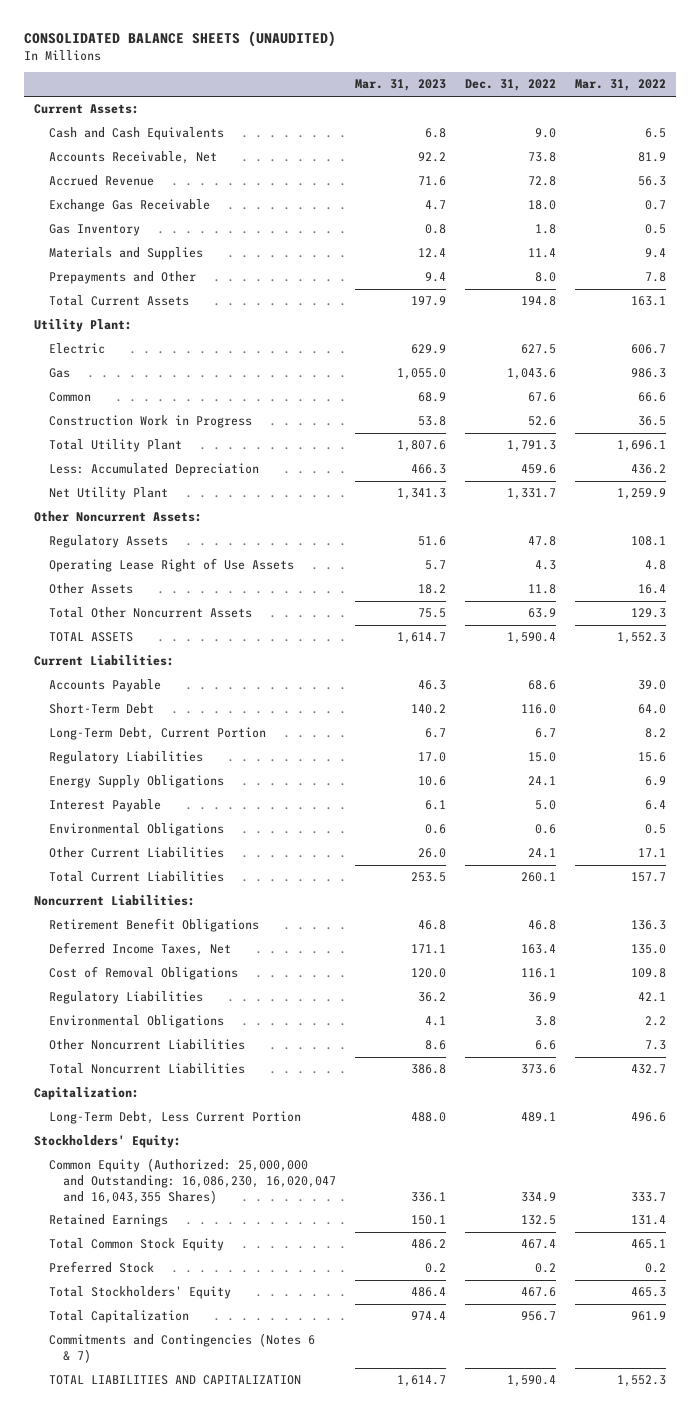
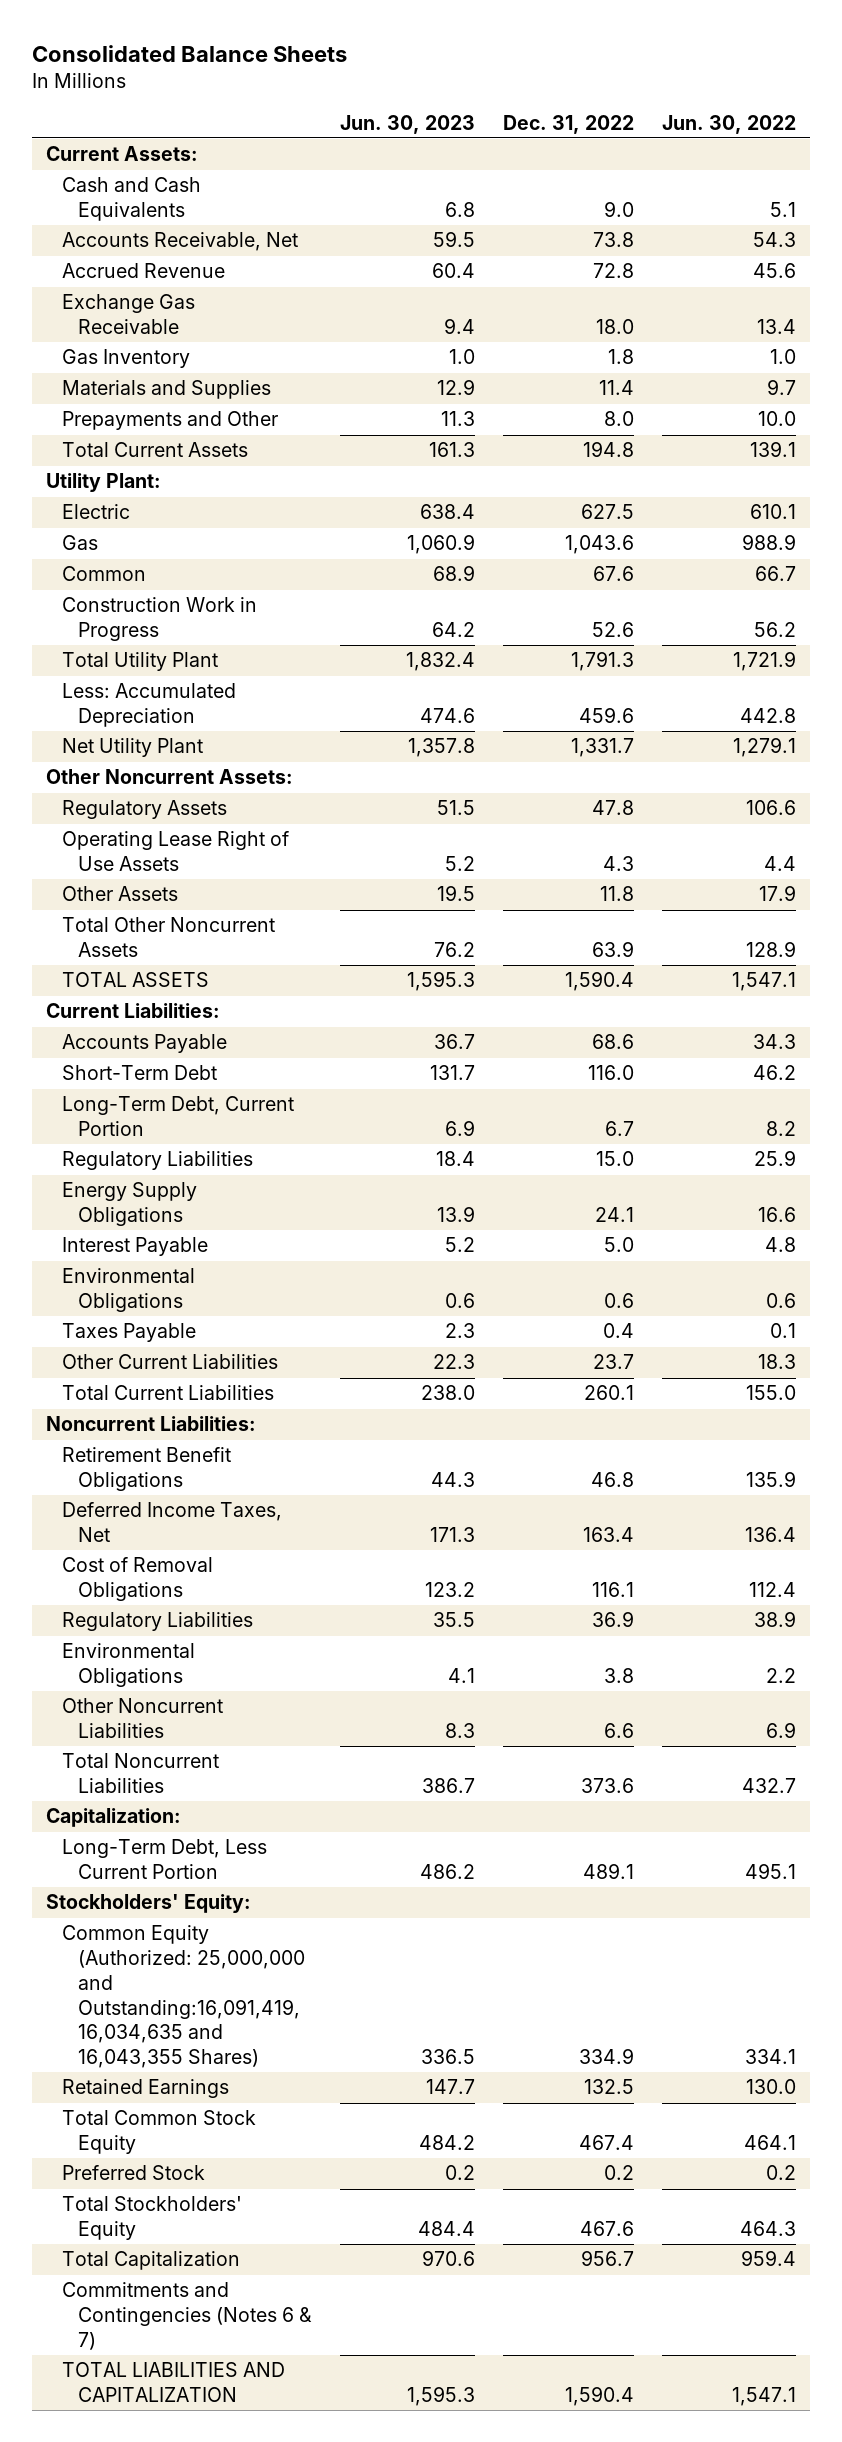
- CONSOLIDATED BALANCE SHEETS (UNAUDITED)
+ Consolidated Balance Sheets
- | Mar. 31, 2023 | Dec. 31, 2022 | Mar. 31, 2022
+ | Jun. 30, 2023 | Dec. 31, 2022 | Jun. 30, 2022
- Other Current Liabilities | 26.0 | 24.1 | 17.1
+ Taxes Payable | 2.3 | 0.4 | 0.1
+ Other Current Liabilities | 22.3 | 23.7 | 18.3
- Common Equity (Authorized: 25,000,000 and Outstanding: 16,086,230, 16,020,047 and 16,043,355 Shares) | 336.1 | 334.9 | 333.7
+ Common Equity (Authorized: 25,000,000 and Outstanding:16,091,419, 16,034,635 and 16,043,355 Shares) | 336.5 | 334.9 | 334.1

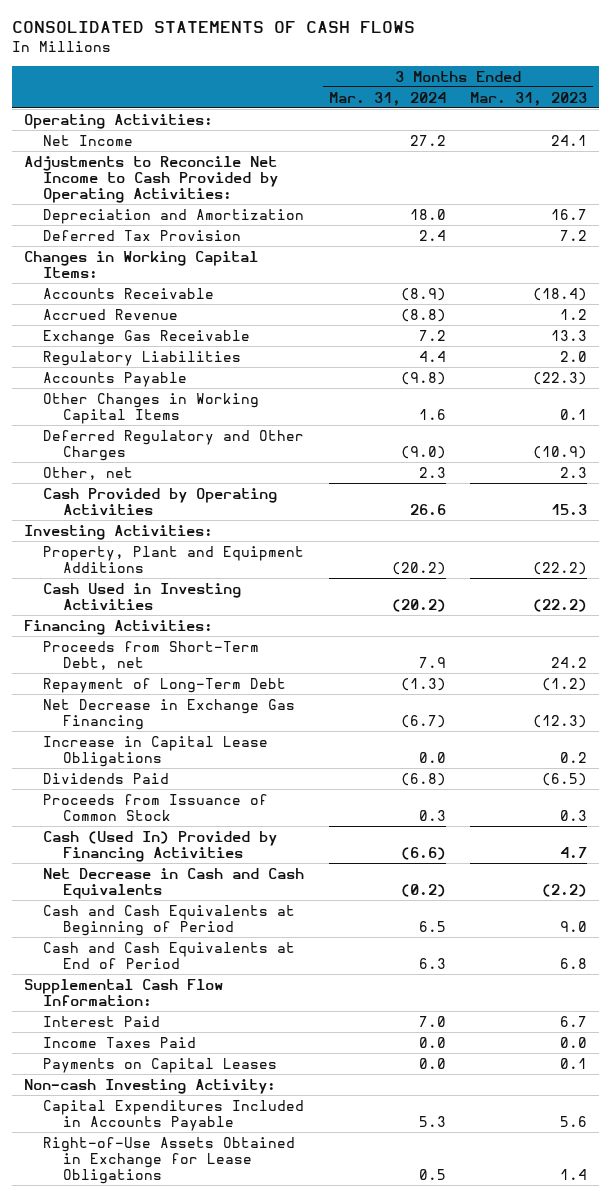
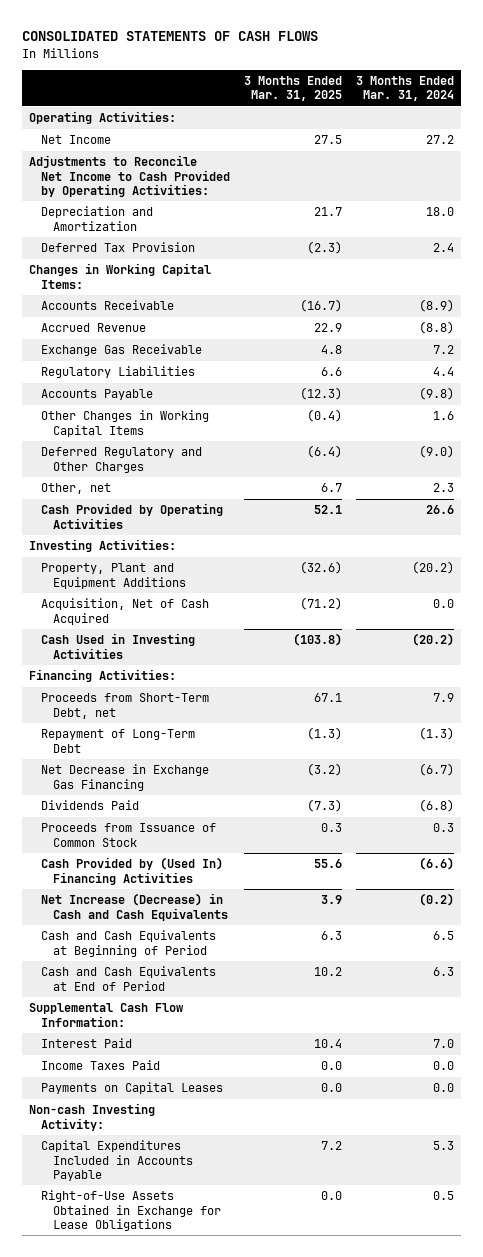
- | 3 Months Ended Mar. 31, 2024 | 3 Months Ended Mar. 31, 2023
+ | 3 Months Ended Mar. 31, 2025 | 3 Months Ended Mar. 31, 2024
+ Acquisition, Net of Cash Acquired | (71.2) | 0.0
- Increase in Capital Lease Obligations | 0.0 | 0.2
- Cash (Used In) Provided by Financing Activities | (6.6) | 4.7
- Net Decrease in Cash and Cash Equivalents | (0.2) | (2.2)
+ Cash Provided by (Used In) Financing Activities | 55.6 | (6.6)
+ Net Increase (Decrease) in Cash and Cash Equivalents | 3.9 | (0.2)

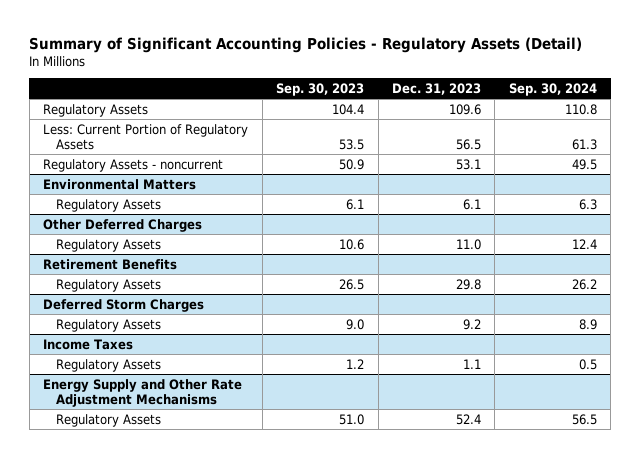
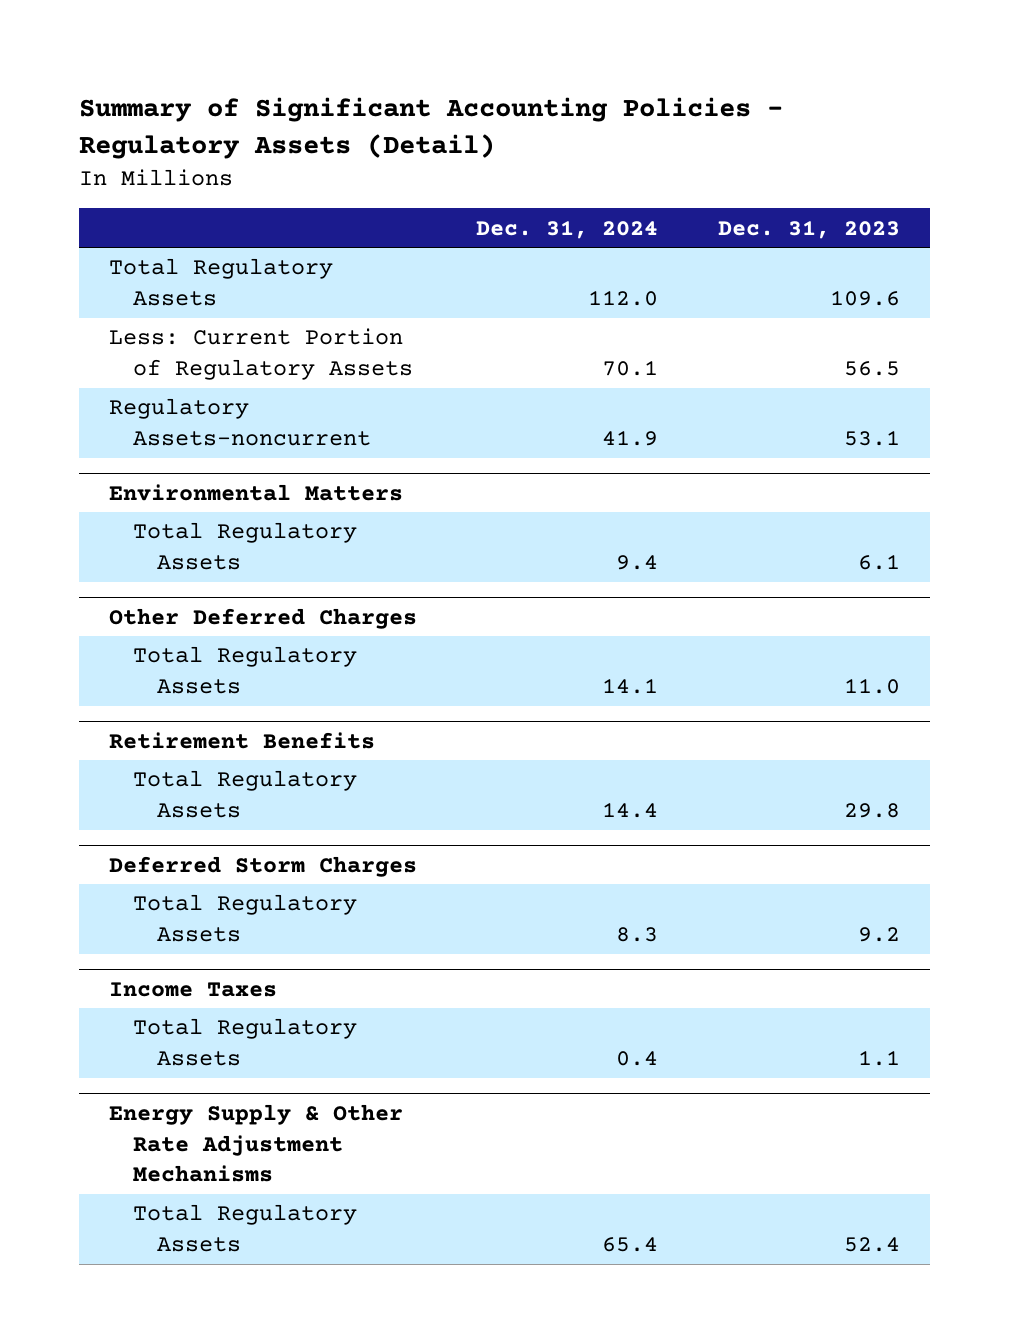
- | Sep. 30, 2023 | Dec. 31, 2023 | Sep. 30, 2024
+ | Dec. 31, 2024 | Dec. 31, 2023
- Regulatory Assets | 104.4 | 109.6 | 110.8
+ Total Regulatory Assets | 112.0 | 109.6
- Regulatory Assets - noncurrent | 50.9 | 53.1 | 49.5
+ Regulatory Assets-noncurrent | 41.9 | 53.1
@ Environmental Matters
- Regulatory Assets | 6.1 | 6.1 | 6.3
+ Total Regulatory Assets | 9.4 | 6.1
@ Other Deferred Charges
- Regulatory Assets | 10.6 | 11.0 | 12.4
+ Total Regulatory Assets | 14.1 | 11.0
@ Retirement Benefits
- Regulatory Assets | 26.5 | 29.8 | 26.2
+ Total Regulatory Assets | 14.4 | 29.8
@ Deferred Storm Charges
- Regulatory Assets | 9.0 | 9.2 | 8.9
+ Total Regulatory Assets | 8.3 | 9.2
@ Income Taxes
- Regulatory Assets | 1.2 | 1.1 | 0.5
- Energy Supply and Other Rate Adjustment Mechanisms
- Regulatory Assets | 51.0 | 52.4 | 56.5
@ Income Taxes
+ Total Regulatory Assets | 0.4 | 1.1
+ Energy Supply & Other Rate Adjustment Mechanisms
+ Total Regulatory Assets | 65.4 | 52.4

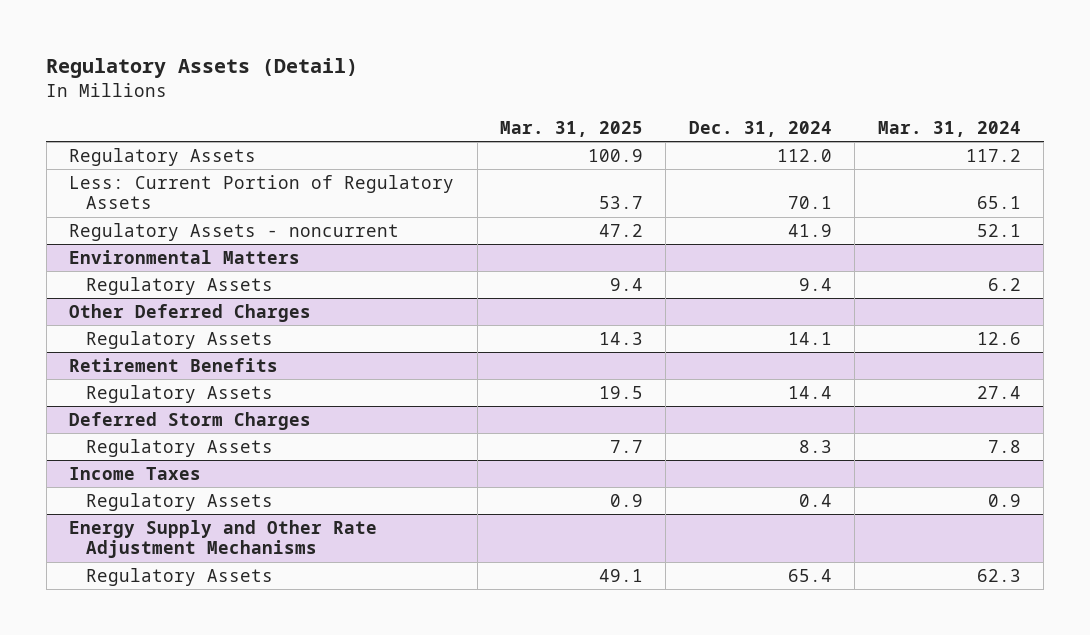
- Summary of Significant Accounting Policies - Regulatory Assets (Detail)
+ Regulatory Assets (Detail)
- | Dec. 31, 2024 | Dec. 31, 2023
+ | Mar. 31, 2025 | Dec. 31, 2024 | Mar. 31, 2024
- Total Regulatory Assets | 112.0 | 109.6
+ Regulatory Assets | 100.9 | 112.0 | 117.2
- Regulatory Assets-noncurrent | 41.9 | 53.1
+ Regulatory Assets - noncurrent | 47.2 | 41.9 | 52.1
@ Environmental Matters
- Total Regulatory Assets | 9.4 | 6.1
+ Regulatory Assets | 9.4 | 9.4 | 6.2
@ Other Deferred Charges
- Total Regulatory Assets | 14.1 | 11.0
+ Regulatory Assets | 14.3 | 14.1 | 12.6
@ Retirement Benefits
- Total Regulatory Assets | 14.4 | 29.8
+ Regulatory Assets | 19.5 | 14.4 | 27.4
@ Deferred Storm Charges
- Total Regulatory Assets | 8.3 | 9.2
+ Regulatory Assets | 7.7 | 8.3 | 7.8
@ Income Taxes
- Total Regulatory Assets | 0.4 | 1.1
- Energy Supply & Other Rate Adjustment Mechanisms
- Total Regulatory Assets | 65.4 | 52.4
@ Income Taxes
+ Regulatory Assets | 0.9 | 0.4 | 0.9
+ Energy Supply and Other Rate Adjustment Mechanisms
+ Regulatory Assets | 49.1 | 65.4 | 62.3

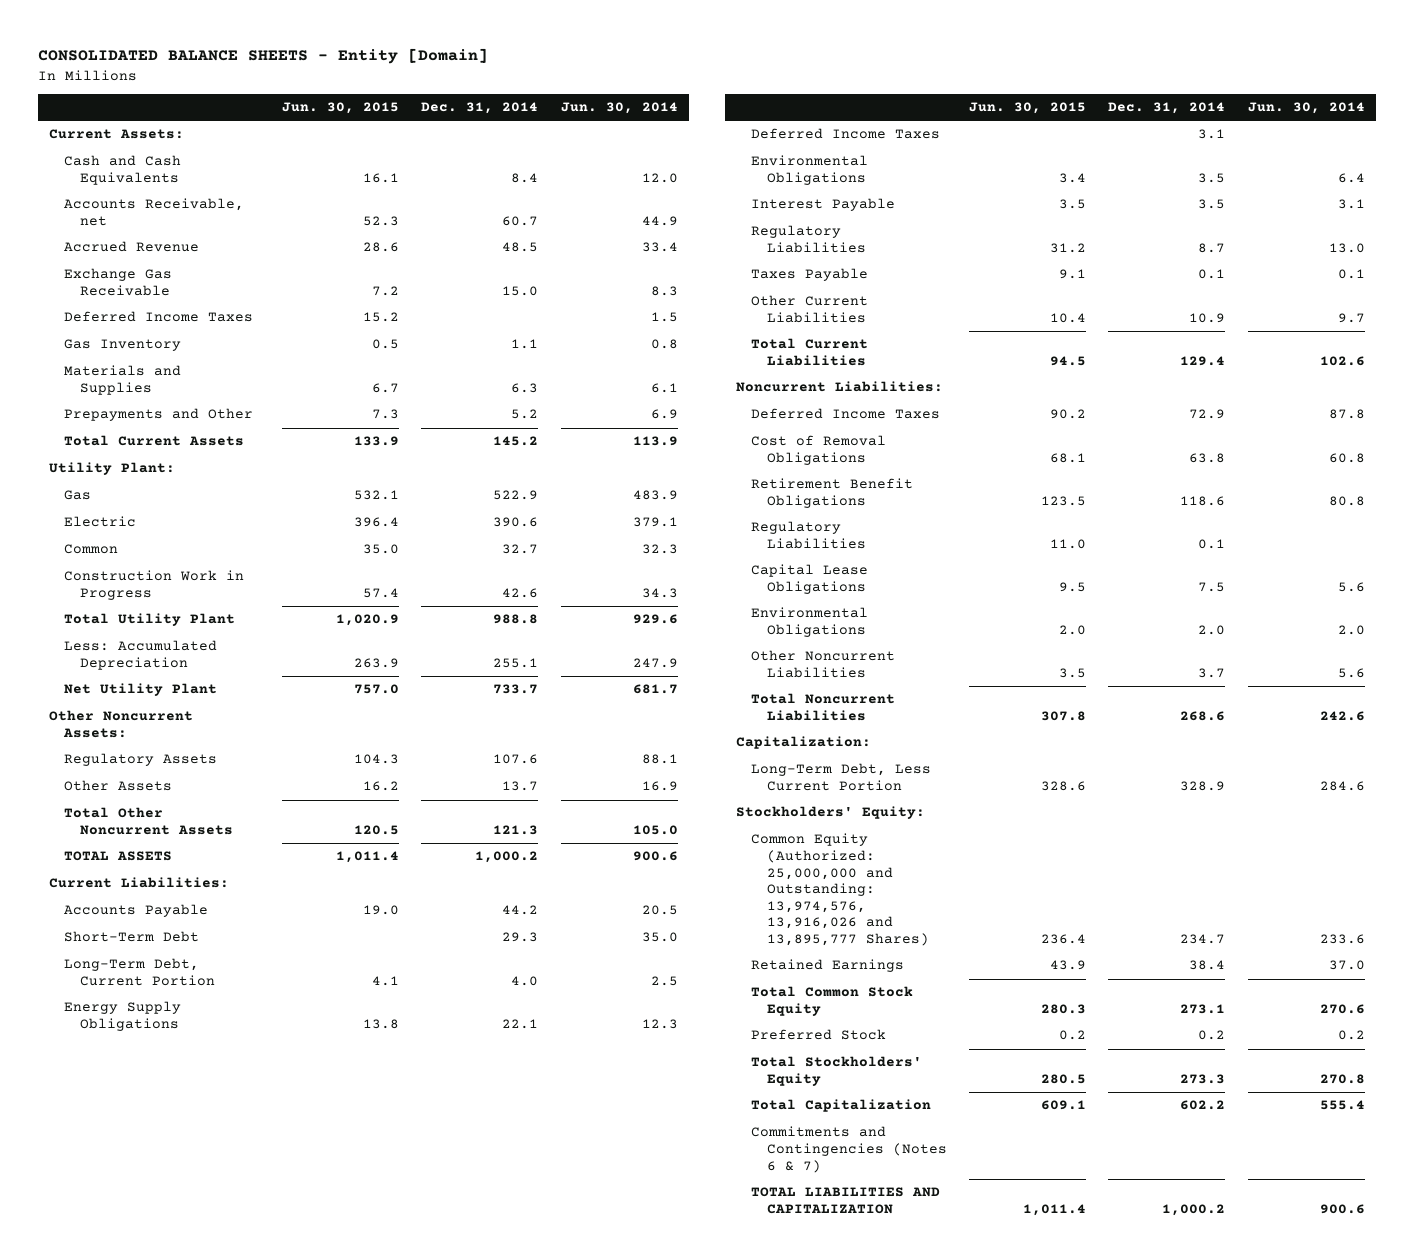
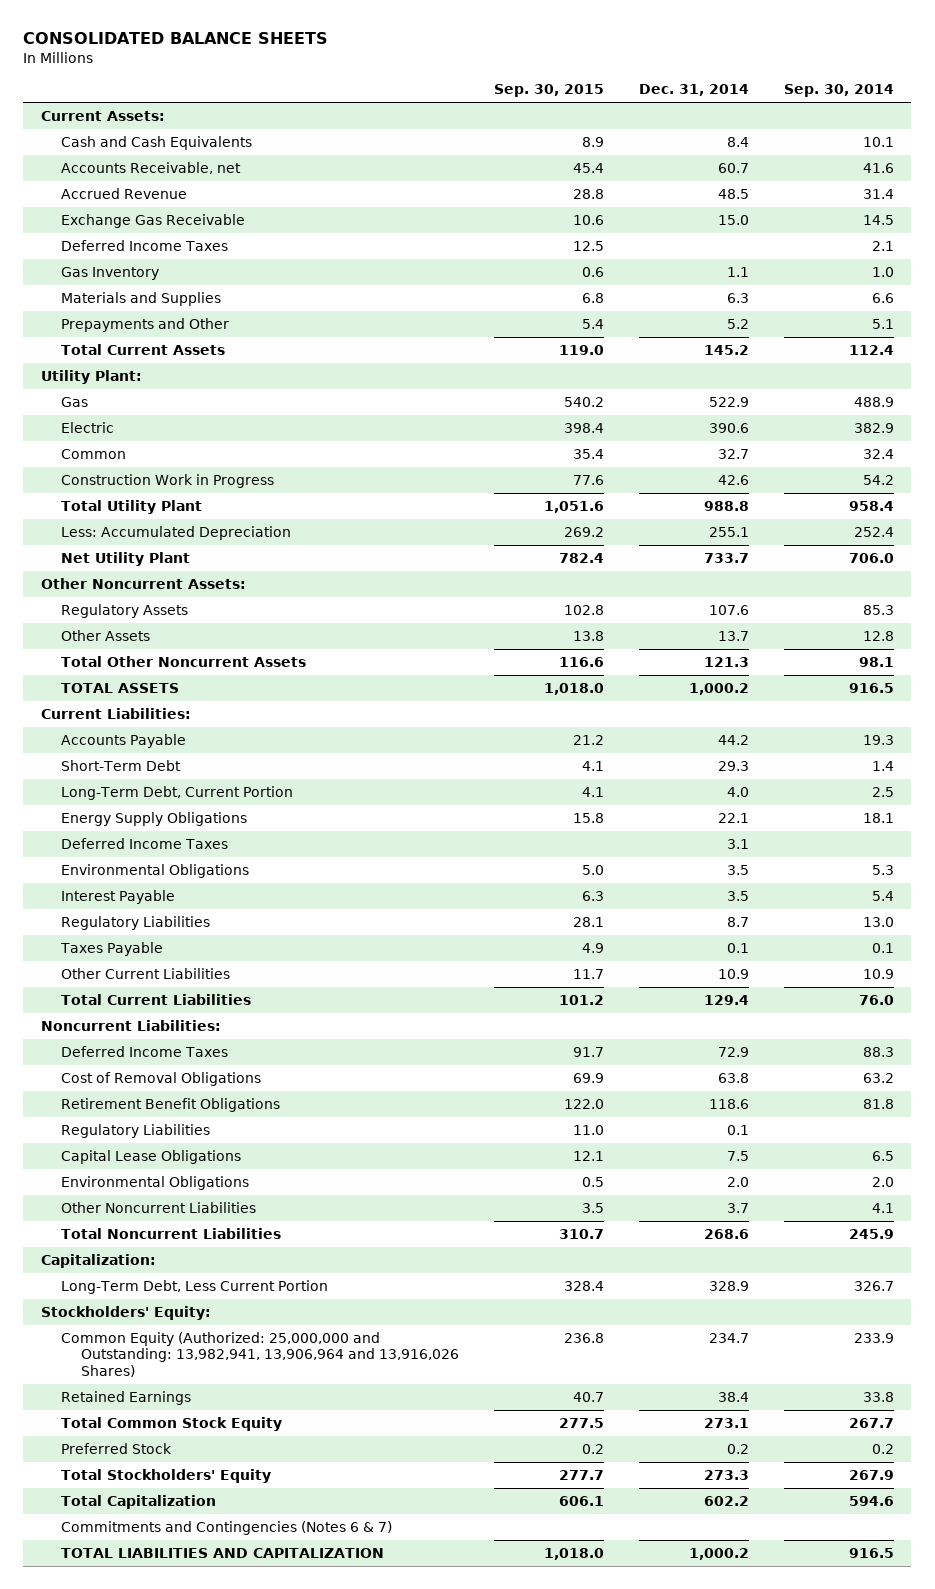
- CONSOLIDATED BALANCE SHEETS - Entity [Domain]
+ CONSOLIDATED BALANCE SHEETS
- | Jun. 30, 2015 | Dec. 31, 2014 | Jun. 30, 2014
+ | Sep. 30, 2015 | Dec. 31, 2014 | Sep. 30, 2014
- Common Equity (Authorized: 25,000,000 and Outstanding: 13,974,576, 13,916,026 and 13,895,777 Shares) | 236.4 | 234.7 | 233.6
+ Common Equity (Authorized: 25,000,000 and Outstanding: 13,982,941, 13,906,964 and 13,916,026 Shares) | 236.8 | 234.7 | 233.9

